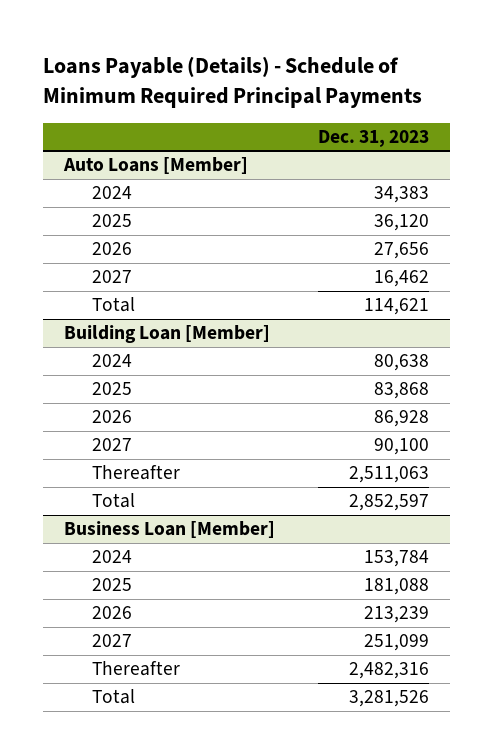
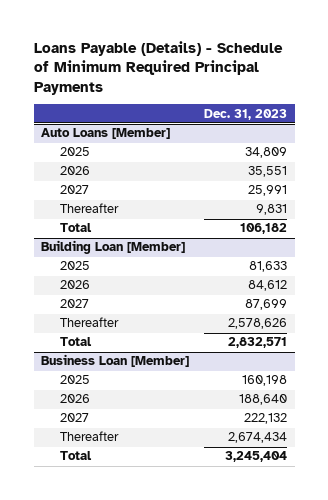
@ Auto Loans [Member]
- 2024 | 34,383
- 2025 | 36,120
- 2026 | 27,656
- 2027 | 16,462
- Total | 114,621
+ 2025 | 34,809
+ 2026 | 35,551
+ 2027 | 25,991
+ Thereafter | 9,831
+ Total | 106,182
@ Building Loan [Member]
- 2024 | 80,638
- 2025 | 83,868
- 2026 | 86,928
- 2027 | 90,100
- Thereafter | 2,511,063
- Total | 2,852,597
+ 2025 | 81,633
+ 2026 | 84,612
+ 2027 | 87,699
+ Thereafter | 2,578,626
+ Total | 2,832,571
@ Business Loan [Member]
- 2024 | 153,784
- 2025 | 181,088
- 2026 | 213,239
- 2027 | 251,099
- Thereafter | 2,482,316
- Total | 3,281,526
+ 2025 | 160,198
+ 2026 | 188,640
+ 2027 | 222,132
+ Thereafter | 2,674,434
+ Total | 3,245,404

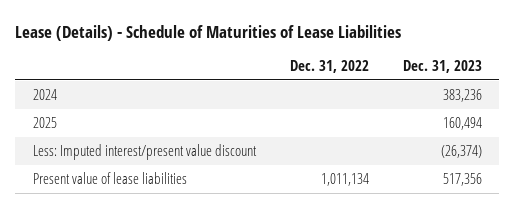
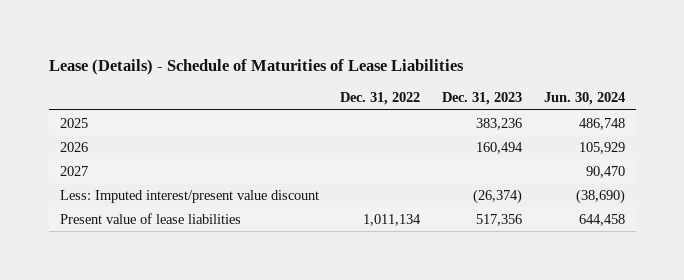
- | Dec. 31, 2022 | Dec. 31, 2023
+ | Dec. 31, 2022 | Dec. 31, 2023 | Jun. 30, 2024
- 2024 | | 383,236
- 2025 | | 160,494
+ 2025 | | 383,236 | 486,748
+ 2026 | | 160,494 | 105,929
+ 2027 | | | 90,470

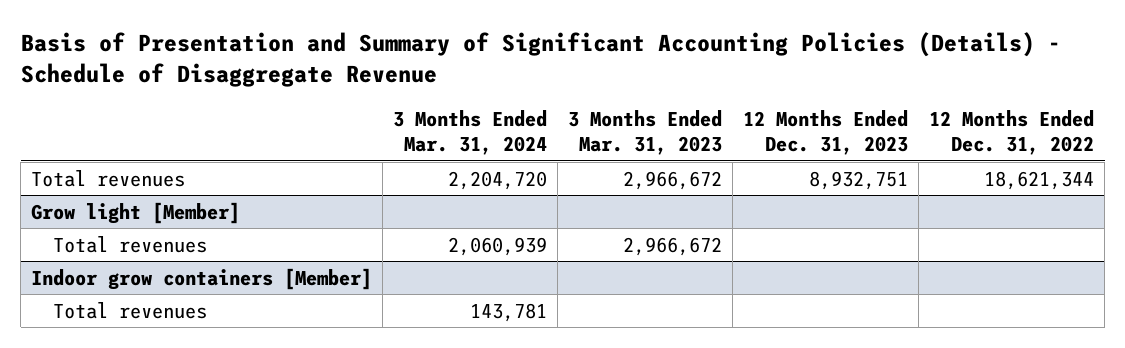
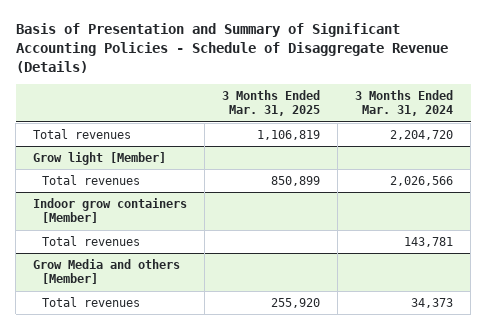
- Basis of Presentation and Summary of Significant Accounting Policies (Details) - Schedule of Disaggregate Revenue
+ Basis of Presentation and Summary of Significant Accounting Policies - Schedule of Disaggregate Revenue (Details)
- | 3 Months Ended Mar. 31, 2024 | 3 Months Ended Mar. 31, 2023 | 12 Months Ended Dec. 31, 2023 | 12 Months Ended Dec. 31, 2022
+ | 3 Months Ended Mar. 31, 2025 | 3 Months Ended Mar. 31, 2024
@ Grow light [Member]
- Total revenues | 2,060,939 | 2,966,672 | |
+ Total revenues | 850,899 | 2,026,566
+ Grow Media and others [Member]
+ Total revenues | 255,920 | 34,373

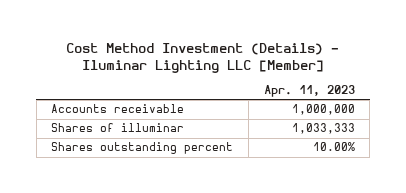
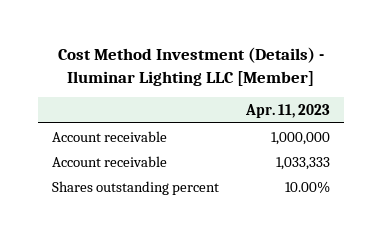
- Accounts receivable | 1,000,000
- Shares of illuminar | 1,033,333
+ Account receivable | 1,000,000
+ Account receivable | 1,033,333

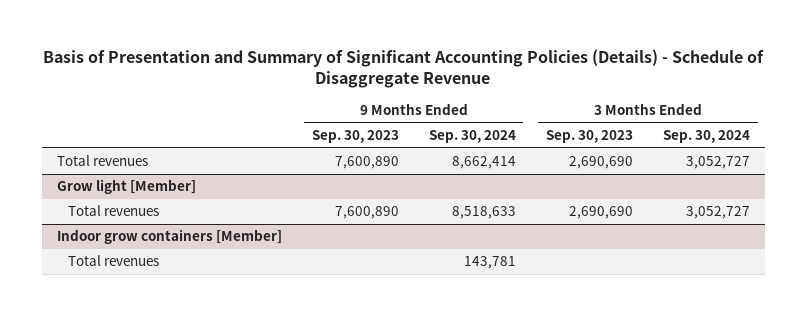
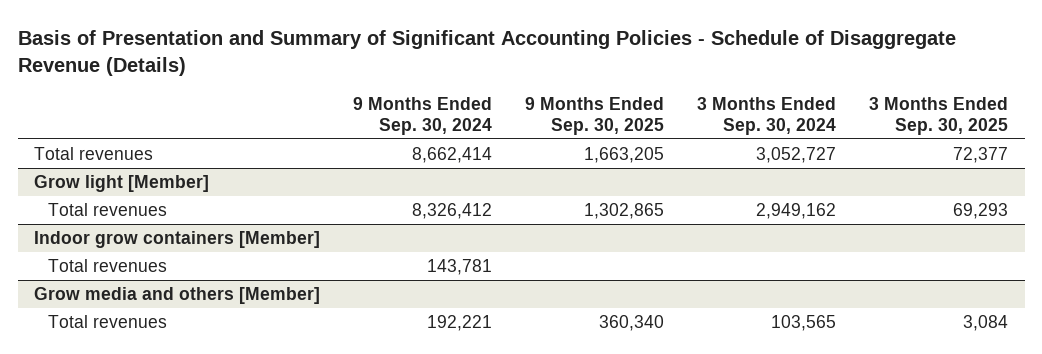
- Basis of Presentation and Summary of Significant Accounting Policies (Details) - Schedule of Disaggregate Revenue
+ Basis of Presentation and Summary of Significant Accounting Policies - Schedule of Disaggregate Revenue (Details)
- | 9 Months Ended Sep. 30, 2023 | 9 Months Ended Sep. 30, 2024 | 3 Months Ended Sep. 30, 2023 | 3 Months Ended Sep. 30, 2024
+ | 9 Months Ended Sep. 30, 2024 | 9 Months Ended Sep. 30, 2025 | 3 Months Ended Sep. 30, 2024 | 3 Months Ended Sep. 30, 2025
@ Grow light [Member]
- Total revenues | 7,600,890 | 8,518,633 | 2,690,690 | 3,052,727
+ Total revenues | 8,326,412 | 1,302,865 | 2,949,162 | 69,293
+ Grow media and others [Member]
+ Total revenues | 192,221 | 360,340 | 103,565 | 3,084

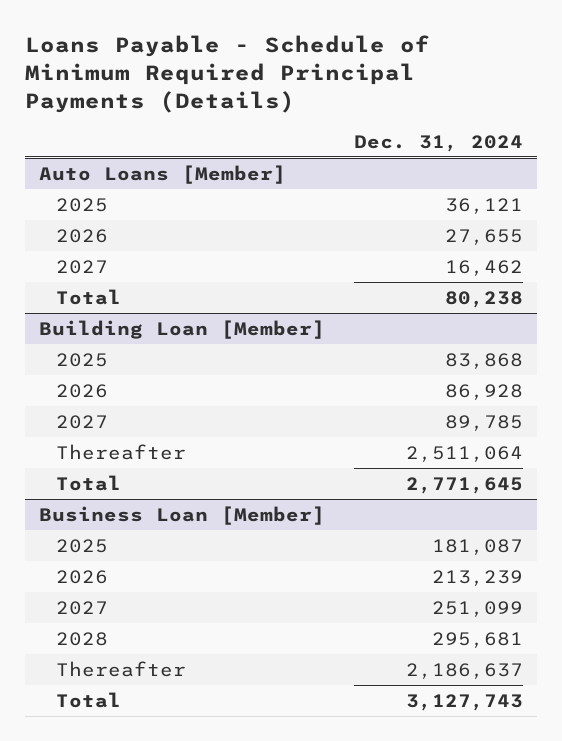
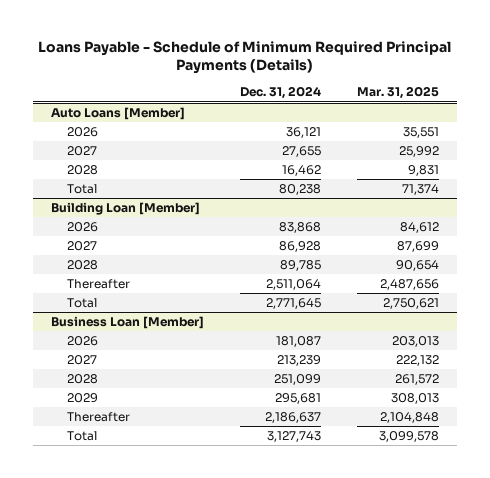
- | Dec. 31, 2024
+ | Dec. 31, 2024 | Mar. 31, 2025
@ Auto Loans [Member]
- 2025 | 36,121
- 2026 | 27,655
- 2027 | 16,462
+ 2026 | 36,121 | 35,551
+ 2027 | 27,655 | 25,992
+ 2028 | 16,462 | 9,831
@ Building Loan [Member]
- 2025 | 83,868
- 2026 | 86,928
- 2027 | 89,785
+ 2026 | 83,868 | 84,612
+ 2027 | 86,928 | 87,699
+ 2028 | 89,785 | 90,654
@ Business Loan [Member]
- 2025 | 181,087
- 2026 | 213,239
- 2027 | 251,099
- 2028 | 295,681
+ 2026 | 181,087 | 203,013
+ 2027 | 213,239 | 222,132
+ 2028 | 251,099 | 261,572
+ 2029 | 295,681 | 308,013

